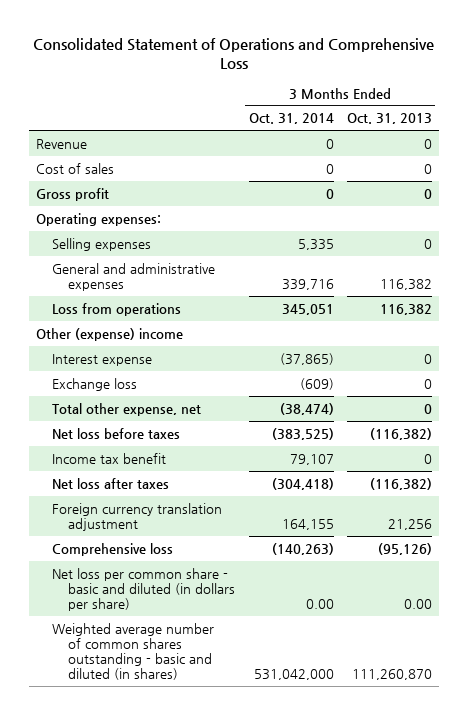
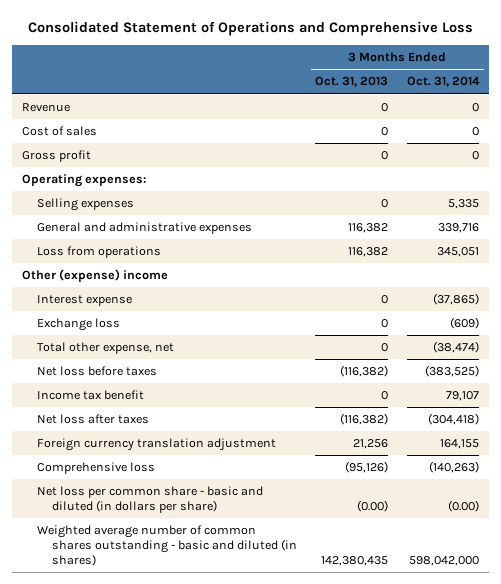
- | 3 Months Ended Oct. 31, 2014 | 3 Months Ended Oct. 31, 2013
+ | 3 Months Ended Oct. 31, 2013 | 3 Months Ended Oct. 31, 2014
- Net loss per common share - basic and diluted (in dollars per share) | 0.00 | 0.00
- Weighted average number of common shares outstanding - basic and diluted (in shares) | 531,042,000 | 111,260,870
+ Net loss per common share - basic and diluted (in dollars per share) | (0.00) | (0.00)
+ Weighted average number of common shares outstanding - basic and diluted (in shares) | 142,380,435 | 598,042,000

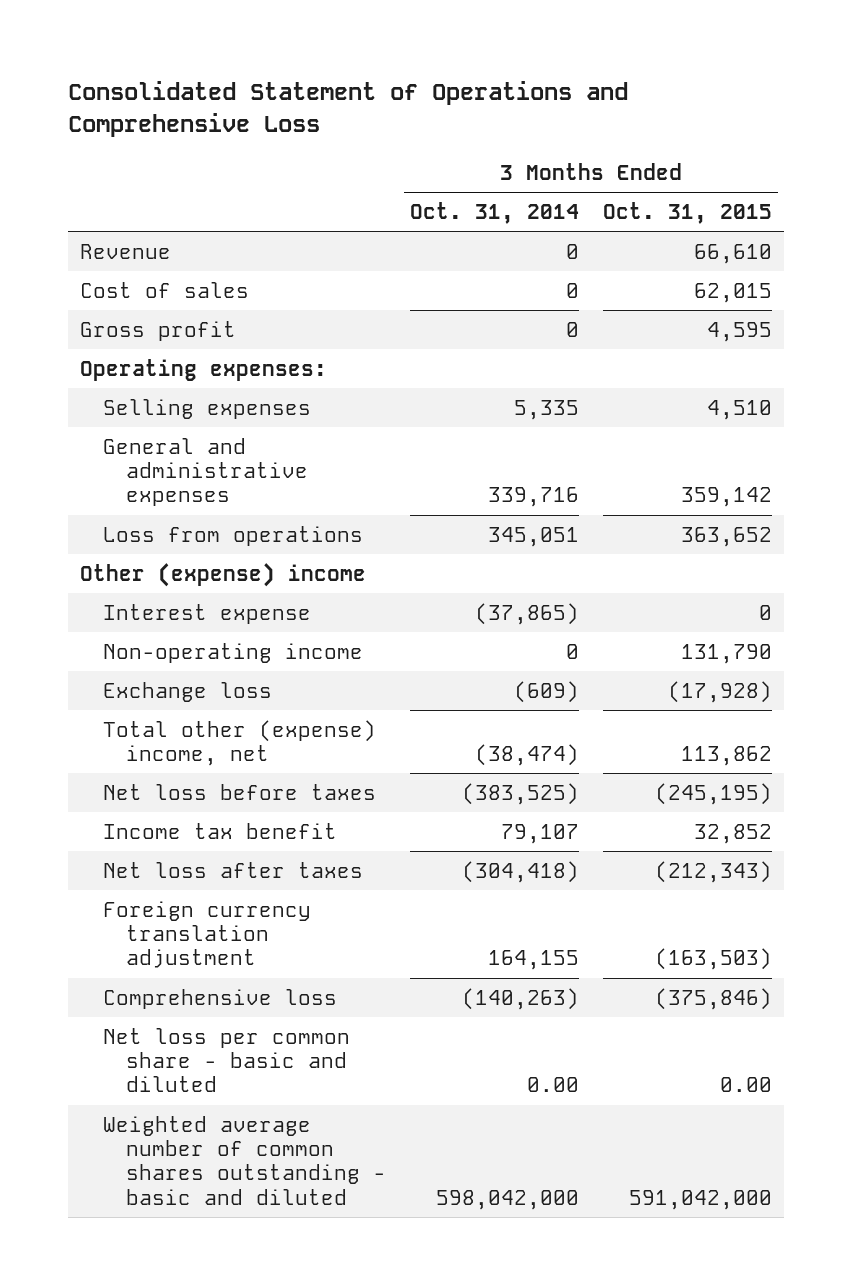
- | 3 Months Ended Oct. 31, 2013 | 3 Months Ended Oct. 31, 2014
+ | 3 Months Ended Oct. 31, 2014 | 3 Months Ended Oct. 31, 2015
+ Non-operating income | 0 | 131,790
- Total other expense, net | 0 | (38,474)
+ Total other (expense) income, net | (38,474) | 113,862
- Net loss per common share - basic and diluted (in dollars per share) | (0.00) | (0.00)
- Weighted average number of common shares outstanding - basic and diluted (in shares) | 142,380,435 | 598,042,000
+ Net loss per common share - basic and diluted | 0.00 | 0.00
+ Weighted average number of common shares outstanding - basic and diluted | 598,042,000 | 591,042,000

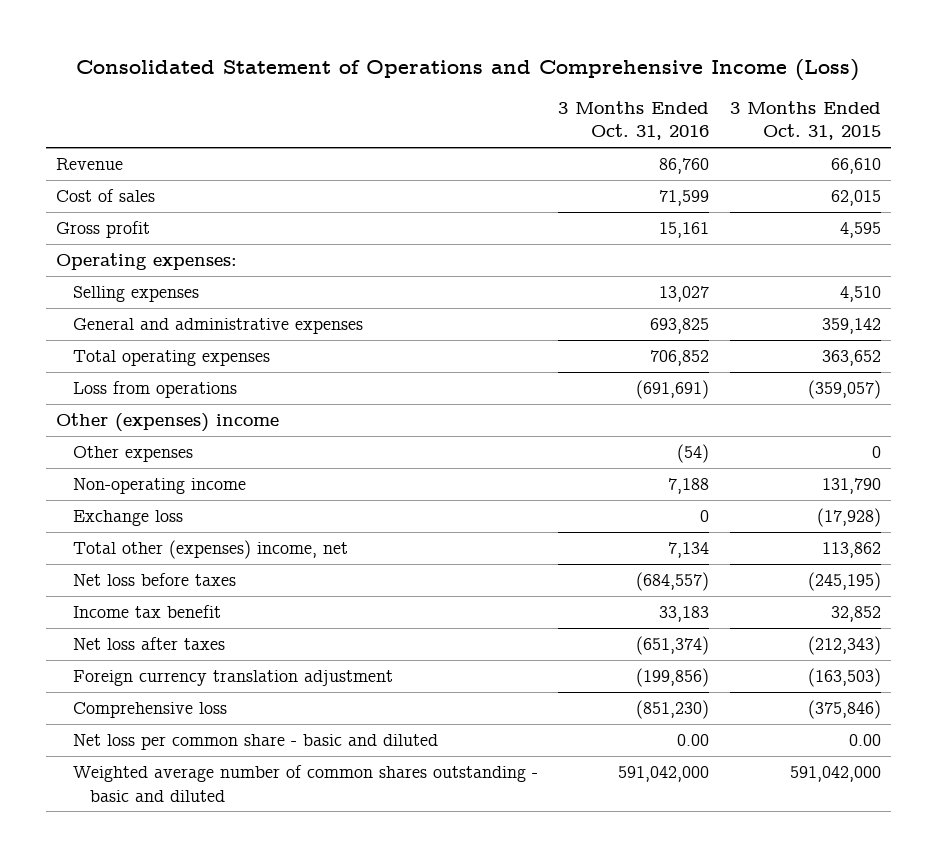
- Consolidated Statement of Operations and Comprehensive Loss
+ Consolidated Statement of Operations and Comprehensive Income (Loss)
- | 3 Months Ended Oct. 31, 2014 | 3 Months Ended Oct. 31, 2015
+ | 3 Months Ended Oct. 31, 2016 | 3 Months Ended Oct. 31, 2015
- Loss from operations | 345,051 | 363,652
- Other (expense) income
- Interest expense | (37,865) | 0
+ Total operating expenses | 706,852 | 363,652
+ Loss from operations | (691,691) | (359,057)
+ Other (expenses) income
+ Other expenses | (54) | 0
- Total other (expense) income, net | (38,474) | 113,862
+ Total other (expenses) income, net | 7,134 | 113,862

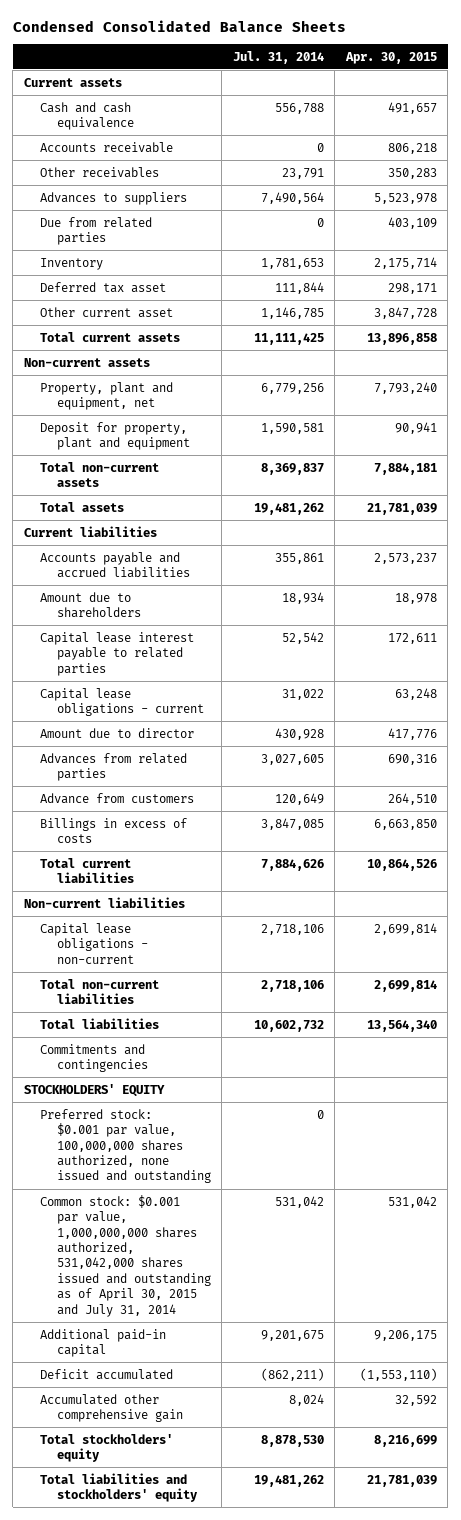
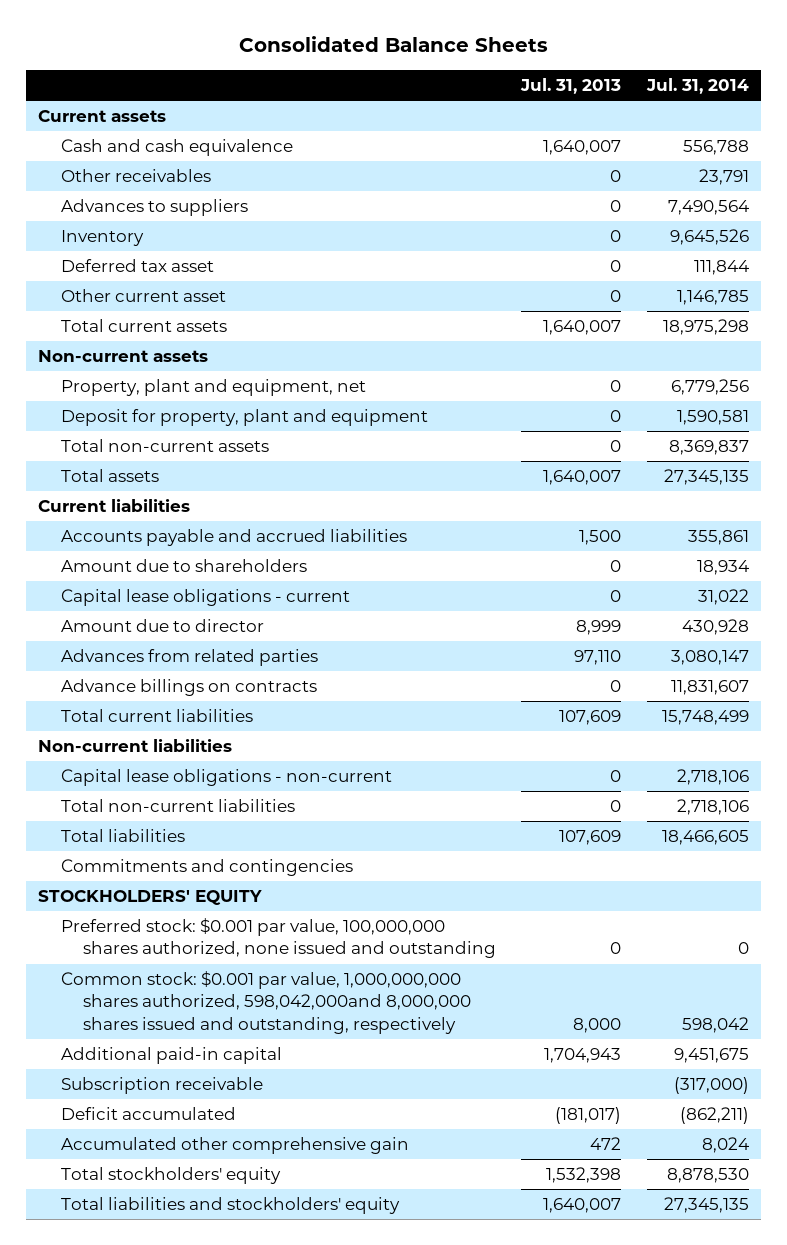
- Condensed Consolidated Balance Sheets
+ Consolidated Balance Sheets
- | Jul. 31, 2014 | Apr. 30, 2015
+ | Jul. 31, 2013 | Jul. 31, 2014
- Accounts receivable | 0 | 806,218
- Due from related parties | 0 | 403,109
- Inventory | 1,781,653 | 2,175,714
+ Inventory | 0 | 9,645,526
- Total current assets | 11,111,425 | 13,896,858
+ Total current assets | 1,640,007 | 18,975,298
- Total assets | 19,481,262 | 21,781,039
+ Total assets | 1,640,007 | 27,345,135
- Capital lease interest payable to related parties | 52,542 | 172,611
- Advances from related parties | 3,027,605 | 690,316
- Advance from customers | 120,649 | 264,510
- Billings in excess of costs | 3,847,085 | 6,663,850
- Total current liabilities | 7,884,626 | 10,864,526
+ Advances from related parties | 97,110 | 3,080,147
+ Advance billings on contracts | 0 | 11,831,607
+ Total current liabilities | 107,609 | 15,748,499
- Total liabilities | 10,602,732 | 13,564,340
+ Total liabilities | 107,609 | 18,466,605
- Common stock: $0.001 par value, 1,000,000,000 shares authorized, 531,042,000 shares issued and outstanding as of April 30, 2015 and July 31, 2014 | 531,042 | 531,042
- Additional paid-in capital | 9,201,675 | 9,206,175
+ Common stock: $0.001 par value, 1,000,000,000 shares authorized, 598,042,000and 8,000,000 shares issued and outstanding, respectively | 8,000 | 598,042
+ Additional paid-in capital | 1,704,943 | 9,451,675
+ Subscription receivable | | (317,000)
- Total liabilities and stockholders' equity | 19,481,262 | 21,781,039
+ Total liabilities and stockholders' equity | 1,640,007 | 27,345,135

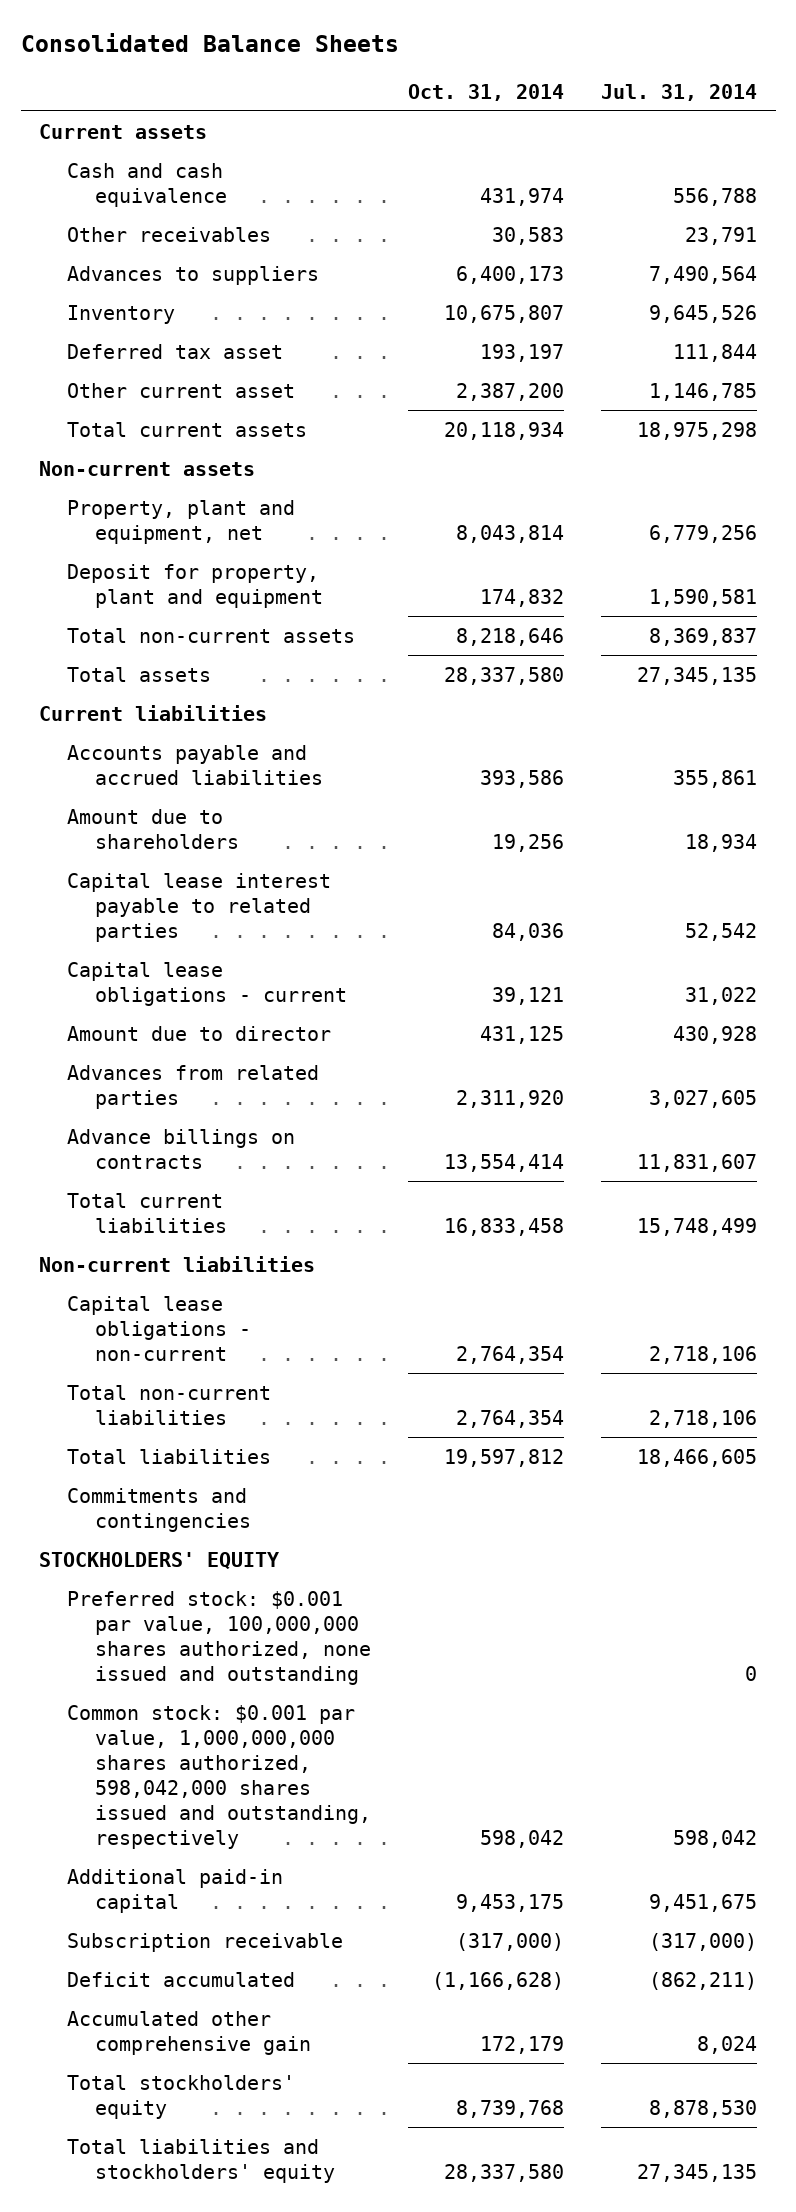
- | Jul. 31, 2013 | Jul. 31, 2014
+ | Oct. 31, 2014 | Jul. 31, 2014
+ Capital lease interest payable to related parties | 84,036 | 52,542
- Advances from related parties | 97,110 | 3,080,147
+ Advances from related parties | 2,311,920 | 3,027,605
- Common stock: $0.001 par value, 1,000,000,000 shares authorized, 598,042,000and 8,000,000 shares issued and outstanding, respectively | 8,000 | 598,042
+ Common stock: $0.001 par value, 1,000,000,000 shares authorized, 598,042,000 shares issued and outstanding, respectively | 598,042 | 598,042

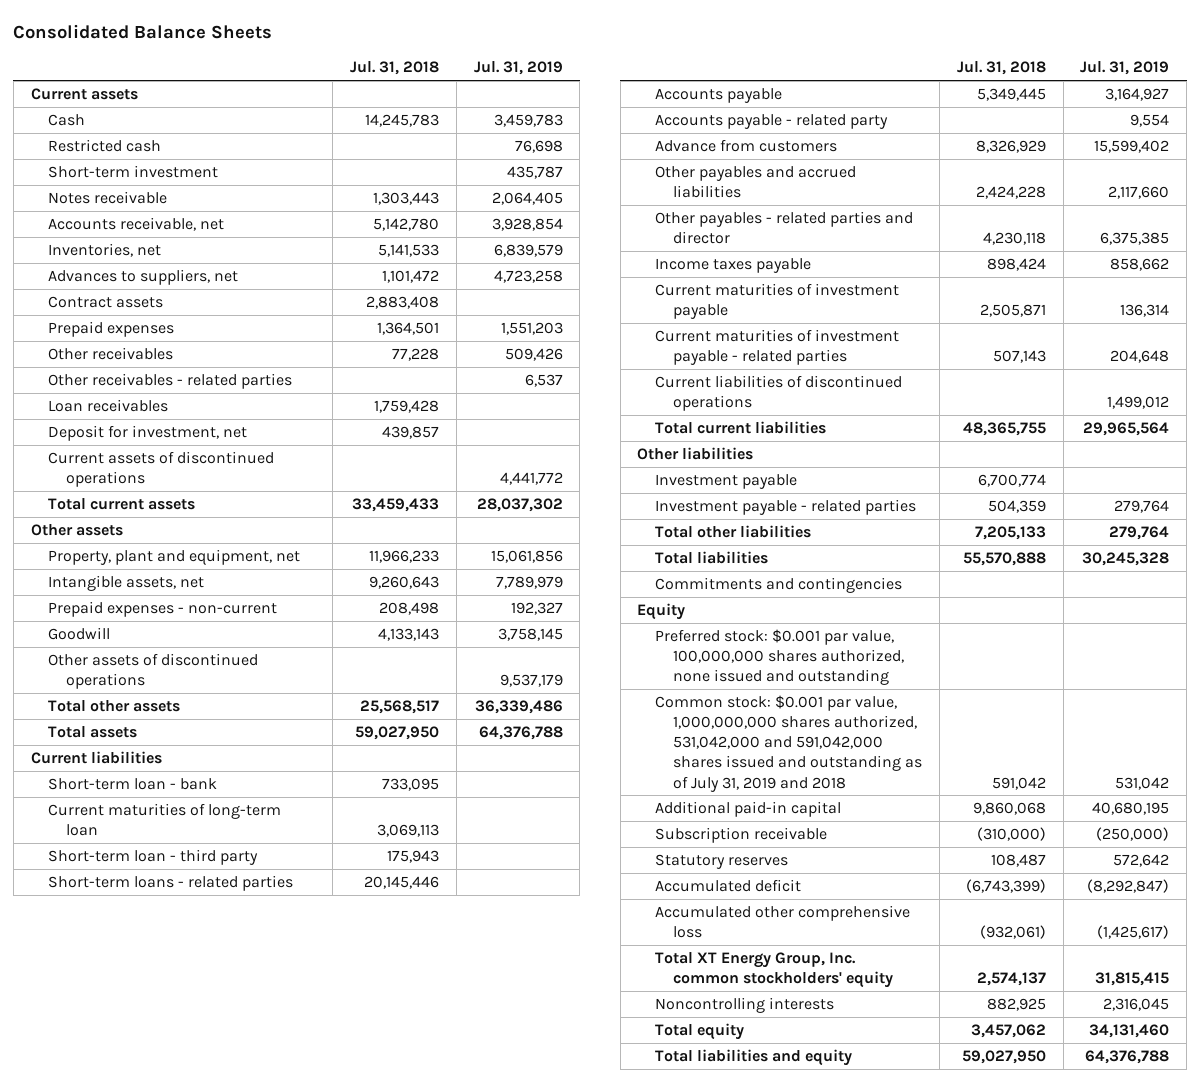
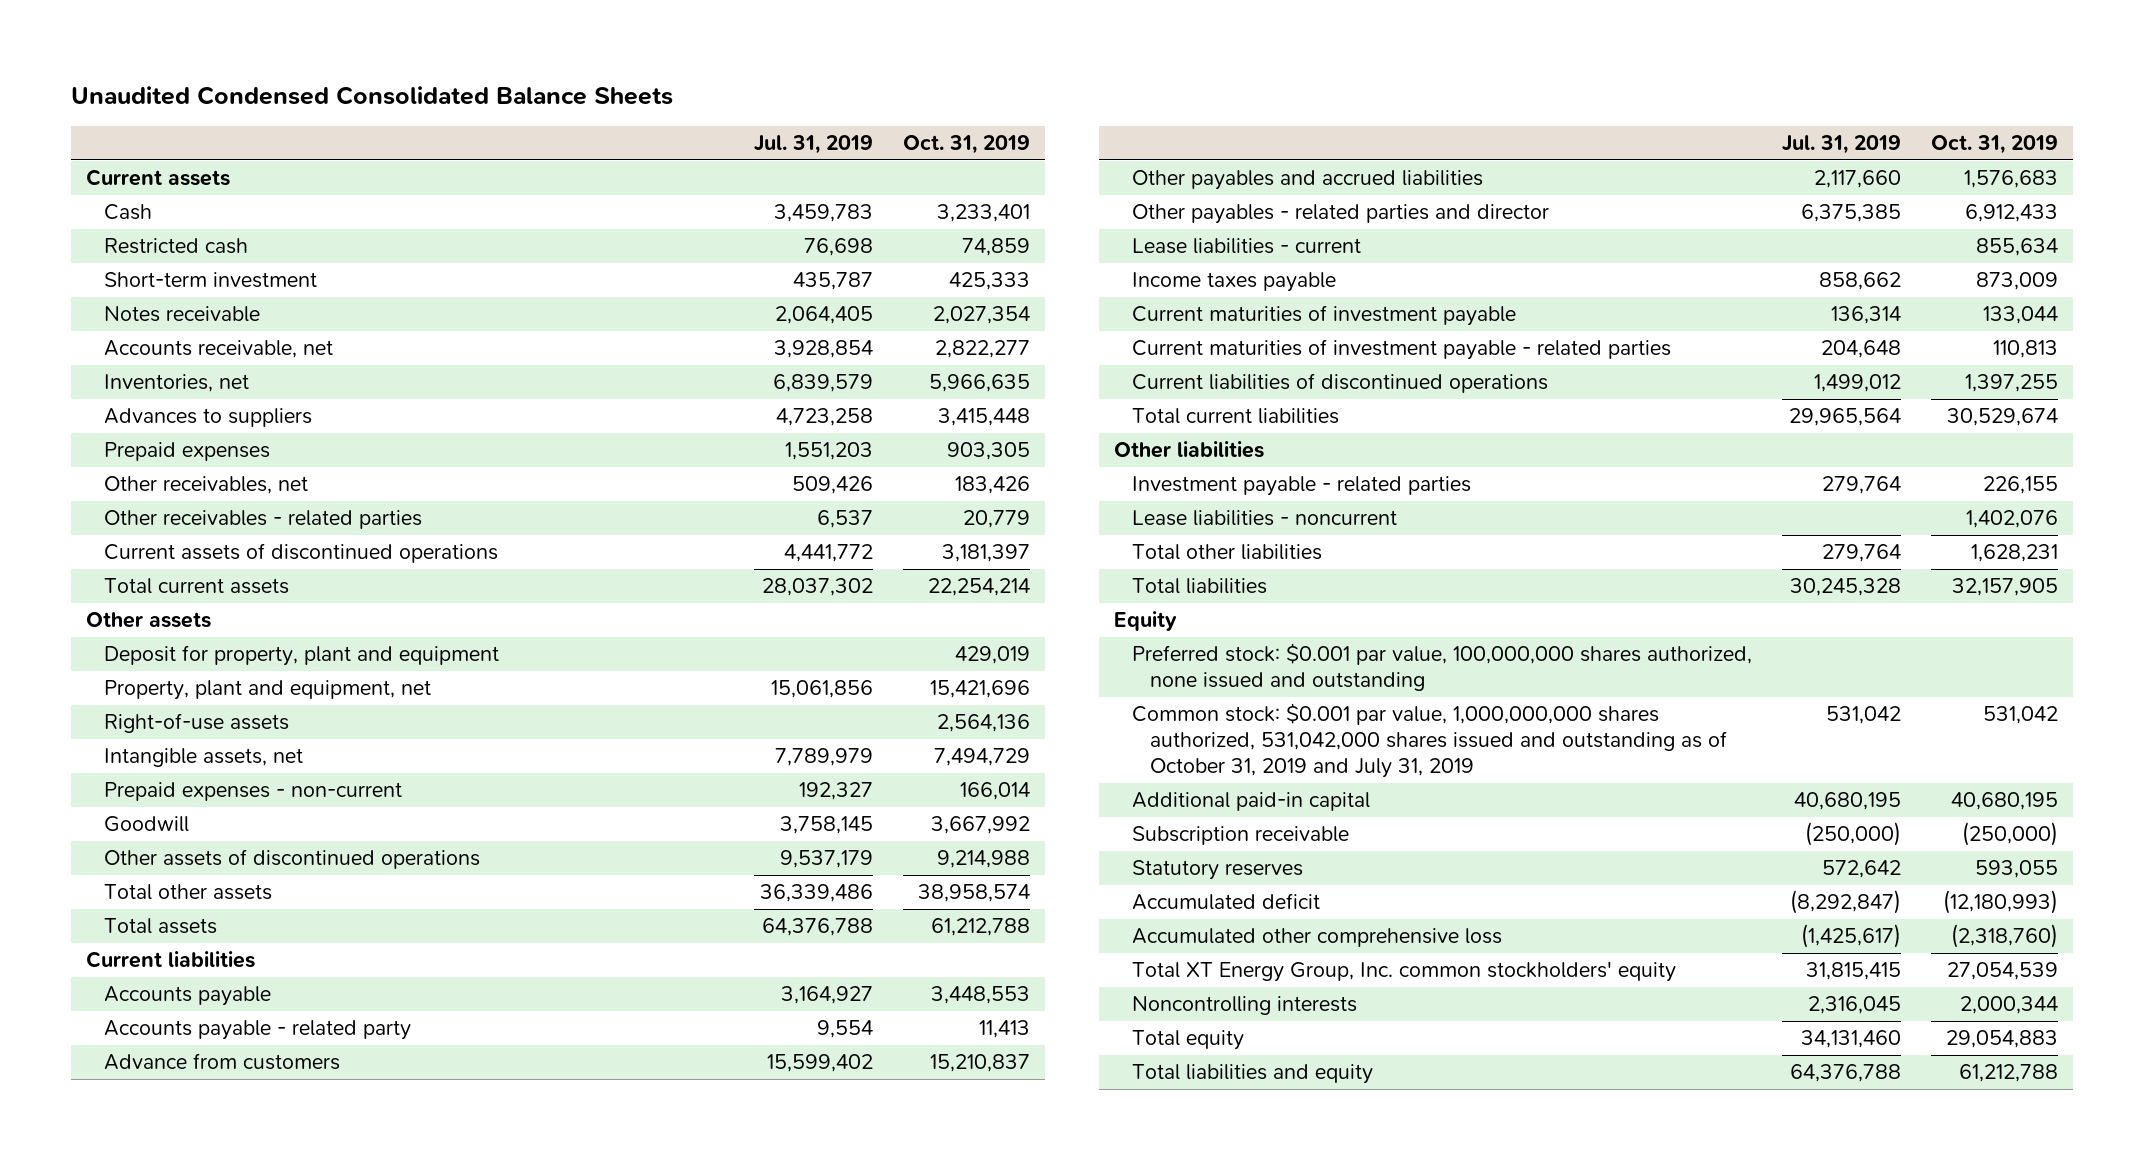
- Consolidated Balance Sheets
+ Unaudited Condensed Consolidated Balance Sheets
- | Jul. 31, 2018 | Jul. 31, 2019
+ | Jul. 31, 2019 | Oct. 31, 2019
- Advances to suppliers, net | 1,101,472 | 4,723,258
- Contract assets | 2,883,408 |
+ Advances to suppliers | 4,723,258 | 3,415,448
- Other receivables | 77,228 | 509,426
+ Other receivables, net | 509,426 | 183,426
- Loan receivables | 1,759,428 |
- Deposit for investment, net | 439,857 |
+ Deposit for property, plant and equipment | | 429,019
+ Right-of-use assets | | 2,564,136
- Short-term loan - bank | 733,095 |
- Current maturities of long-term loan | 3,069,113 |
- Short-term loan - third party | 175,943 |
- Short-term loans - related parties | 20,145,446 |
+ Lease liabilities - current | | 855,634
- Investment payable | 6,700,774 |
+ Lease liabilities - noncurrent | | 1,402,076
- Commitments and contingencies
- Common stock: $0.001 par value, 1,000,000,000 shares authorized, 531,042,000 and 591,042,000 shares issued and outstanding as of July 31, 2019 and 2018 | 591,042 | 531,042
+ Common stock: $0.001 par value, 1,000,000,000 shares authorized, 531,042,000 shares issued and outstanding as of October 31, 2019 and July 31, 2019 | 531,042 | 531,042

